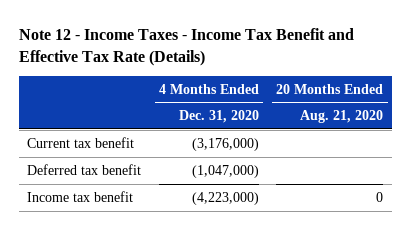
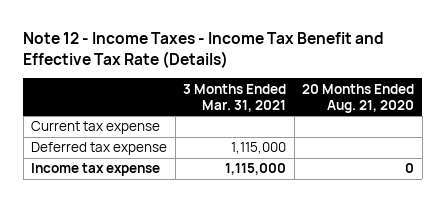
- | 4 Months Ended Dec. 31, 2020 | 20 Months Ended Aug. 21, 2020
+ | 3 Months Ended Mar. 31, 2021 | 20 Months Ended Aug. 21, 2020
- Current tax benefit | (3,176,000) |
- Deferred tax benefit | (1,047,000) |
- Income tax benefit | (4,223,000) | 0
+ Current tax expense
+ Deferred tax expense | 1,115,000 |
+ Income tax expense | 1,115,000 | 0

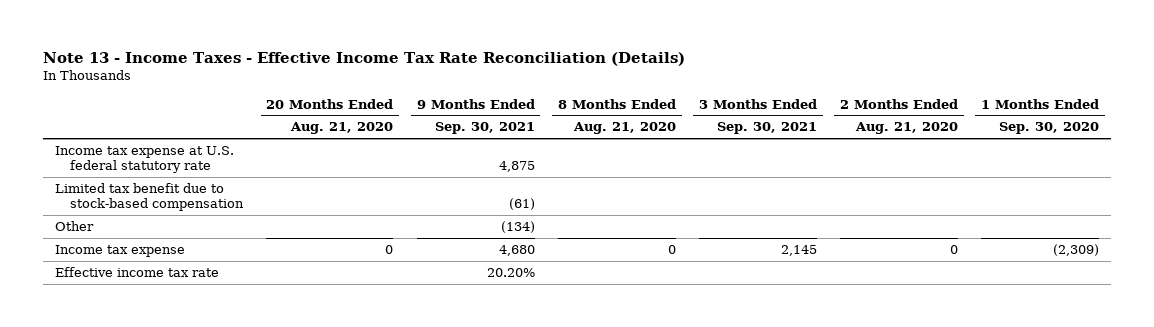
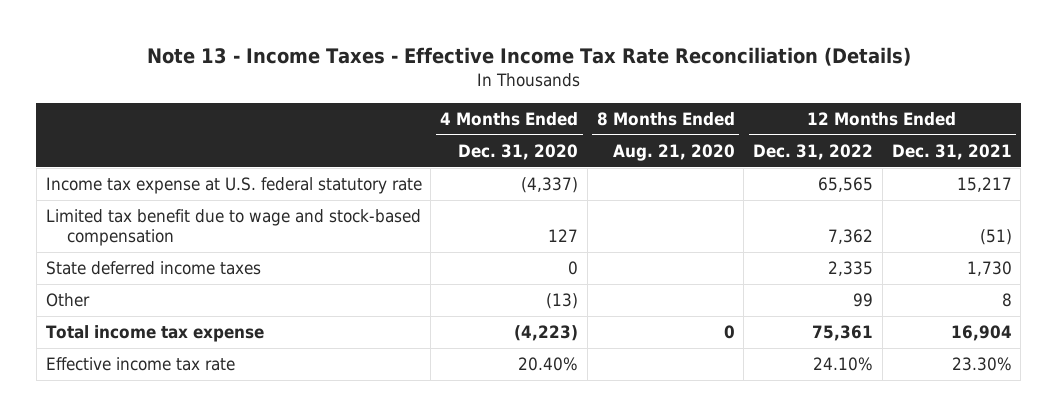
- | 20 Months Ended Aug. 21, 2020 | 9 Months Ended Sep. 30, 2021 | 8 Months Ended Aug. 21, 2020 | 3 Months Ended Sep. 30, 2021 | 2 Months Ended Aug. 21, 2020 | 1 Months Ended Sep. 30, 2020
+ | 4 Months Ended Dec. 31, 2020 | 8 Months Ended Aug. 21, 2020 | 12 Months Ended Dec. 31, 2022 | 12 Months Ended Dec. 31, 2021
- Limited tax benefit due to stock-based compensation | | (61) | | | |
+ Limited tax benefit due to wage and stock-based compensation | 127 | | 7,362 | (51)
+ State deferred income taxes | 0 | | 2,335 | 1,730
- Income tax expense | 0 | 4,680 | 0 | 2,145 | 0 | (2,309)
+ Total income tax expense | (4,223) | 0 | 75,361 | 16,904

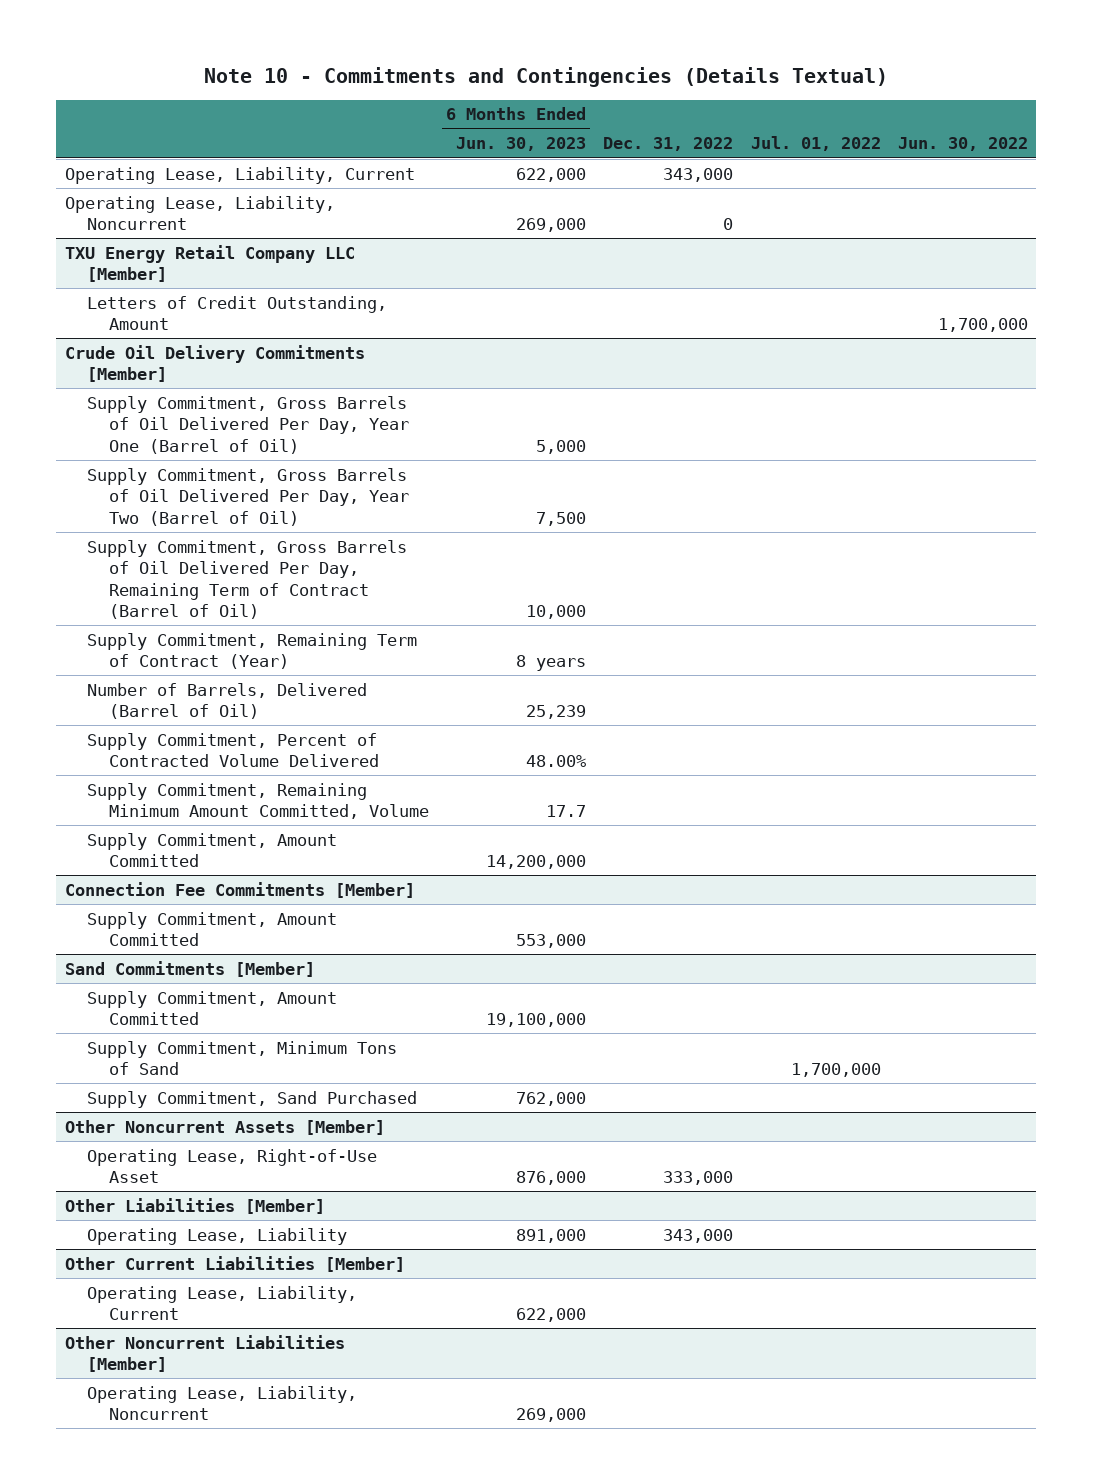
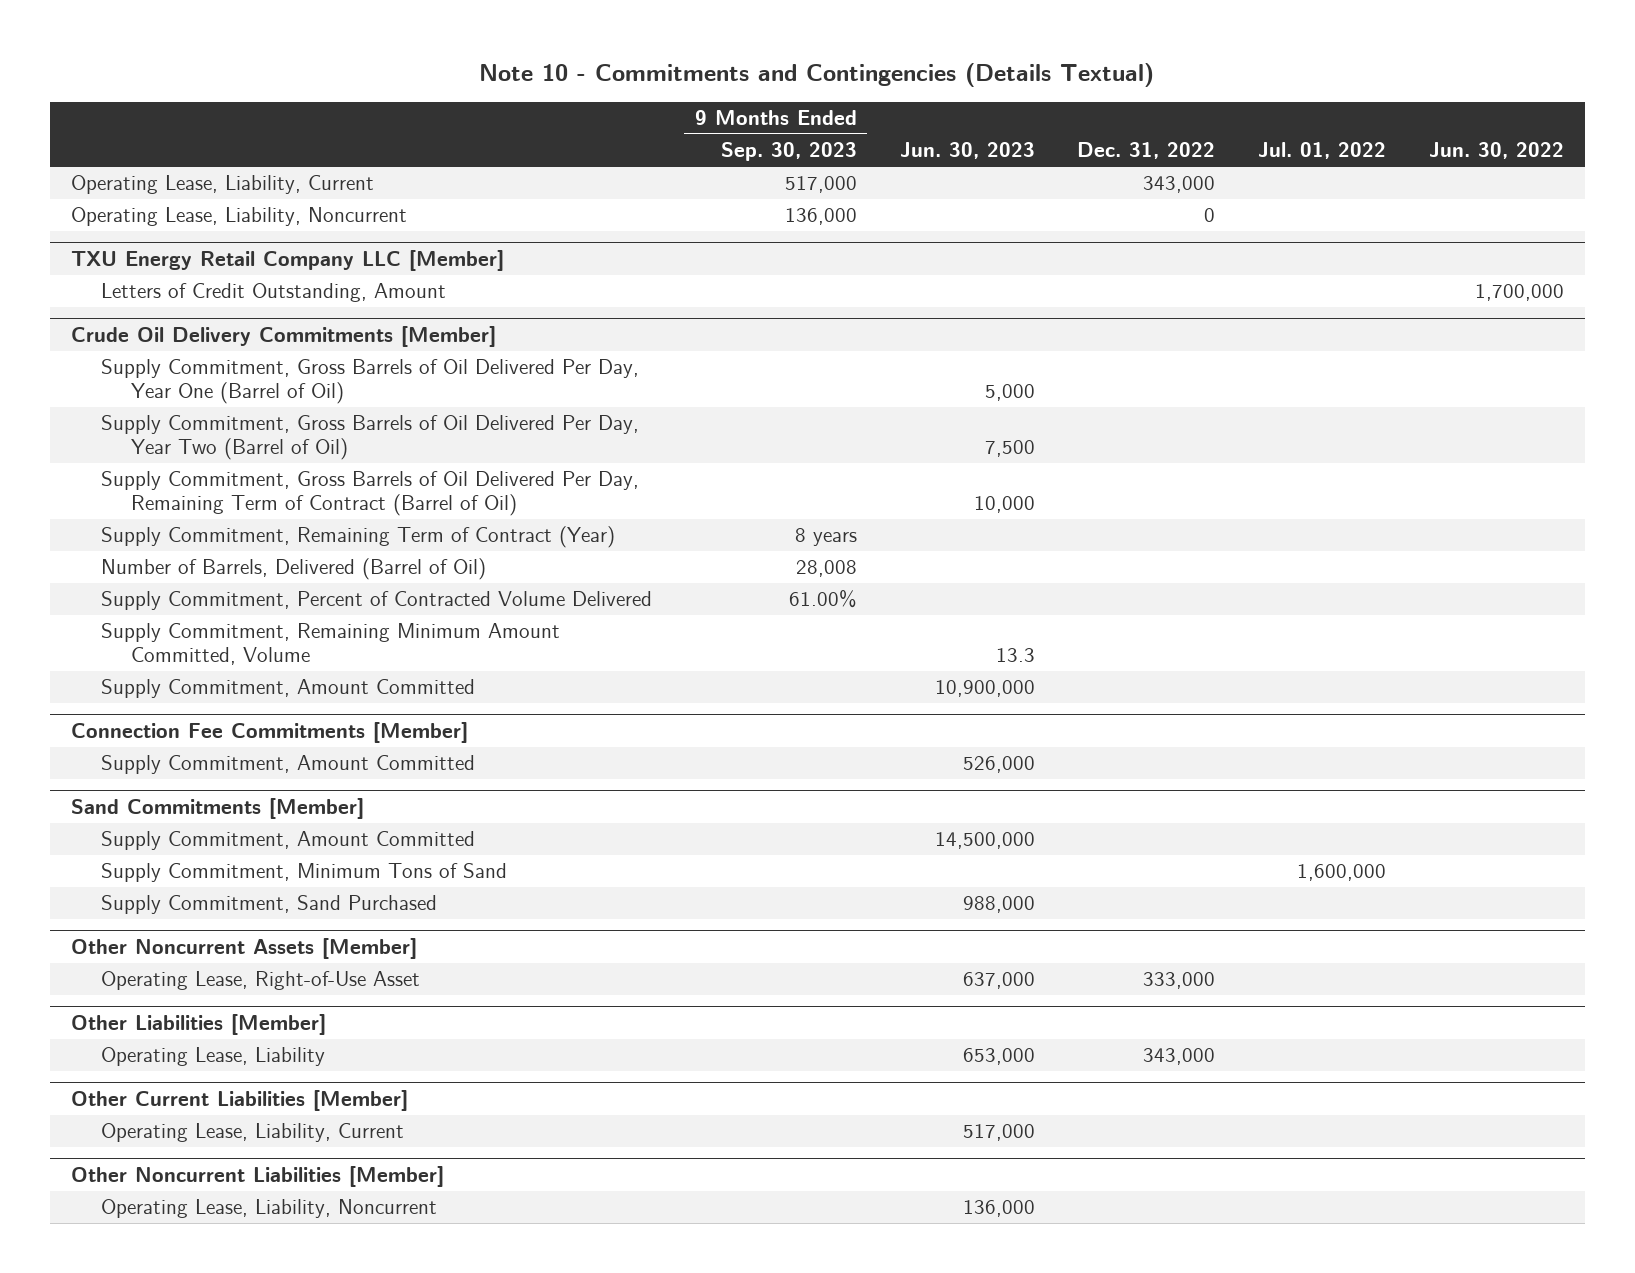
- | 6 Months Ended Jun. 30, 2023 | Dec. 31, 2022 | Jul. 01, 2022 | Jun. 30, 2022
+ | 9 Months Ended Sep. 30, 2023 | Jun. 30, 2023 | Dec. 31, 2022 | Jul. 01, 2022 | Jun. 30, 2022
@ Sand Commitments [Member]
- Supply Commitment, Minimum Tons of Sand | | | 1,700,000 |
+ Supply Commitment, Minimum Tons of Sand | | | | 1,600,000 |

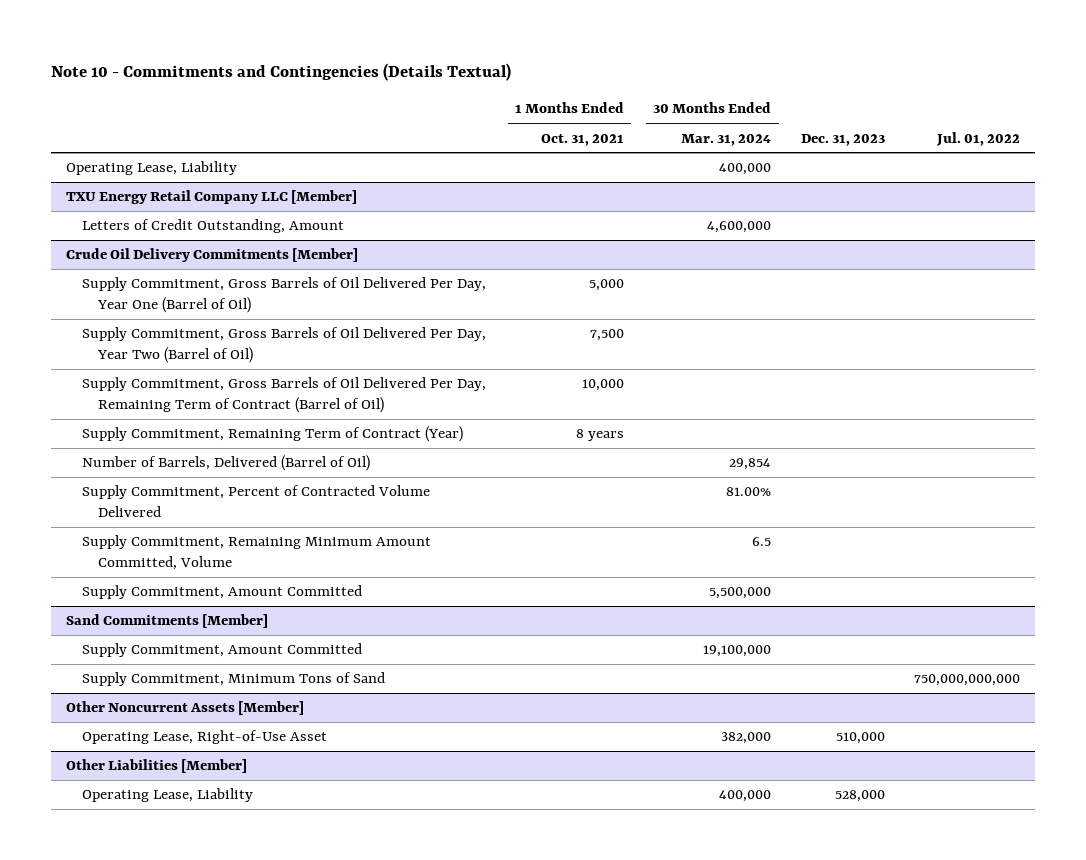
- | 9 Months Ended Sep. 30, 2023 | Jun. 30, 2023 | Dec. 31, 2022 | Jul. 01, 2022 | Jun. 30, 2022
+ | 1 Months Ended Oct. 31, 2021 | 30 Months Ended Mar. 31, 2024 | Dec. 31, 2023 | Jul. 01, 2022
- Operating Lease, Liability, Current | 517,000 | | 343,000 | |
- Operating Lease, Liability, Noncurrent | 136,000 | | 0 | |
+ Operating Lease, Liability | | 400,000 | |
- Connection Fee Commitments [Member]
- Supply Commitment, Amount Committed | | 526,000 | | |
@ Sand Commitments [Member]
- Supply Commitment, Minimum Tons of Sand | | | | 1,600,000 |
- Supply Commitment, Sand Purchased | | 988,000 | | |
+ Supply Commitment, Minimum Tons of Sand | | | | 750,000,000,000
- Other Current Liabilities [Member]
- Operating Lease, Liability, Current | | 517,000 | | |
- Other Noncurrent Liabilities [Member]
- Operating Lease, Liability, Noncurrent | | 136,000 | | |

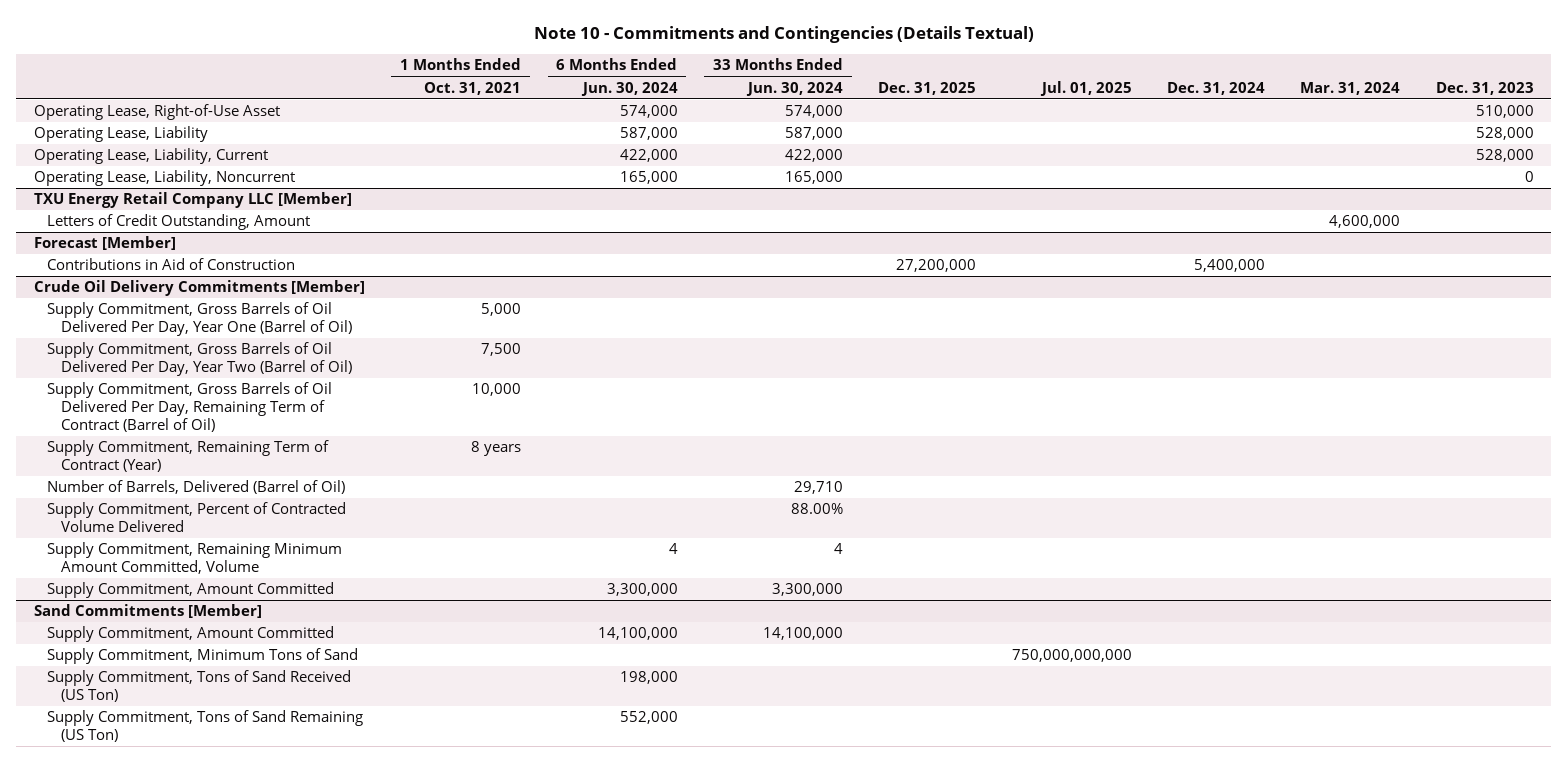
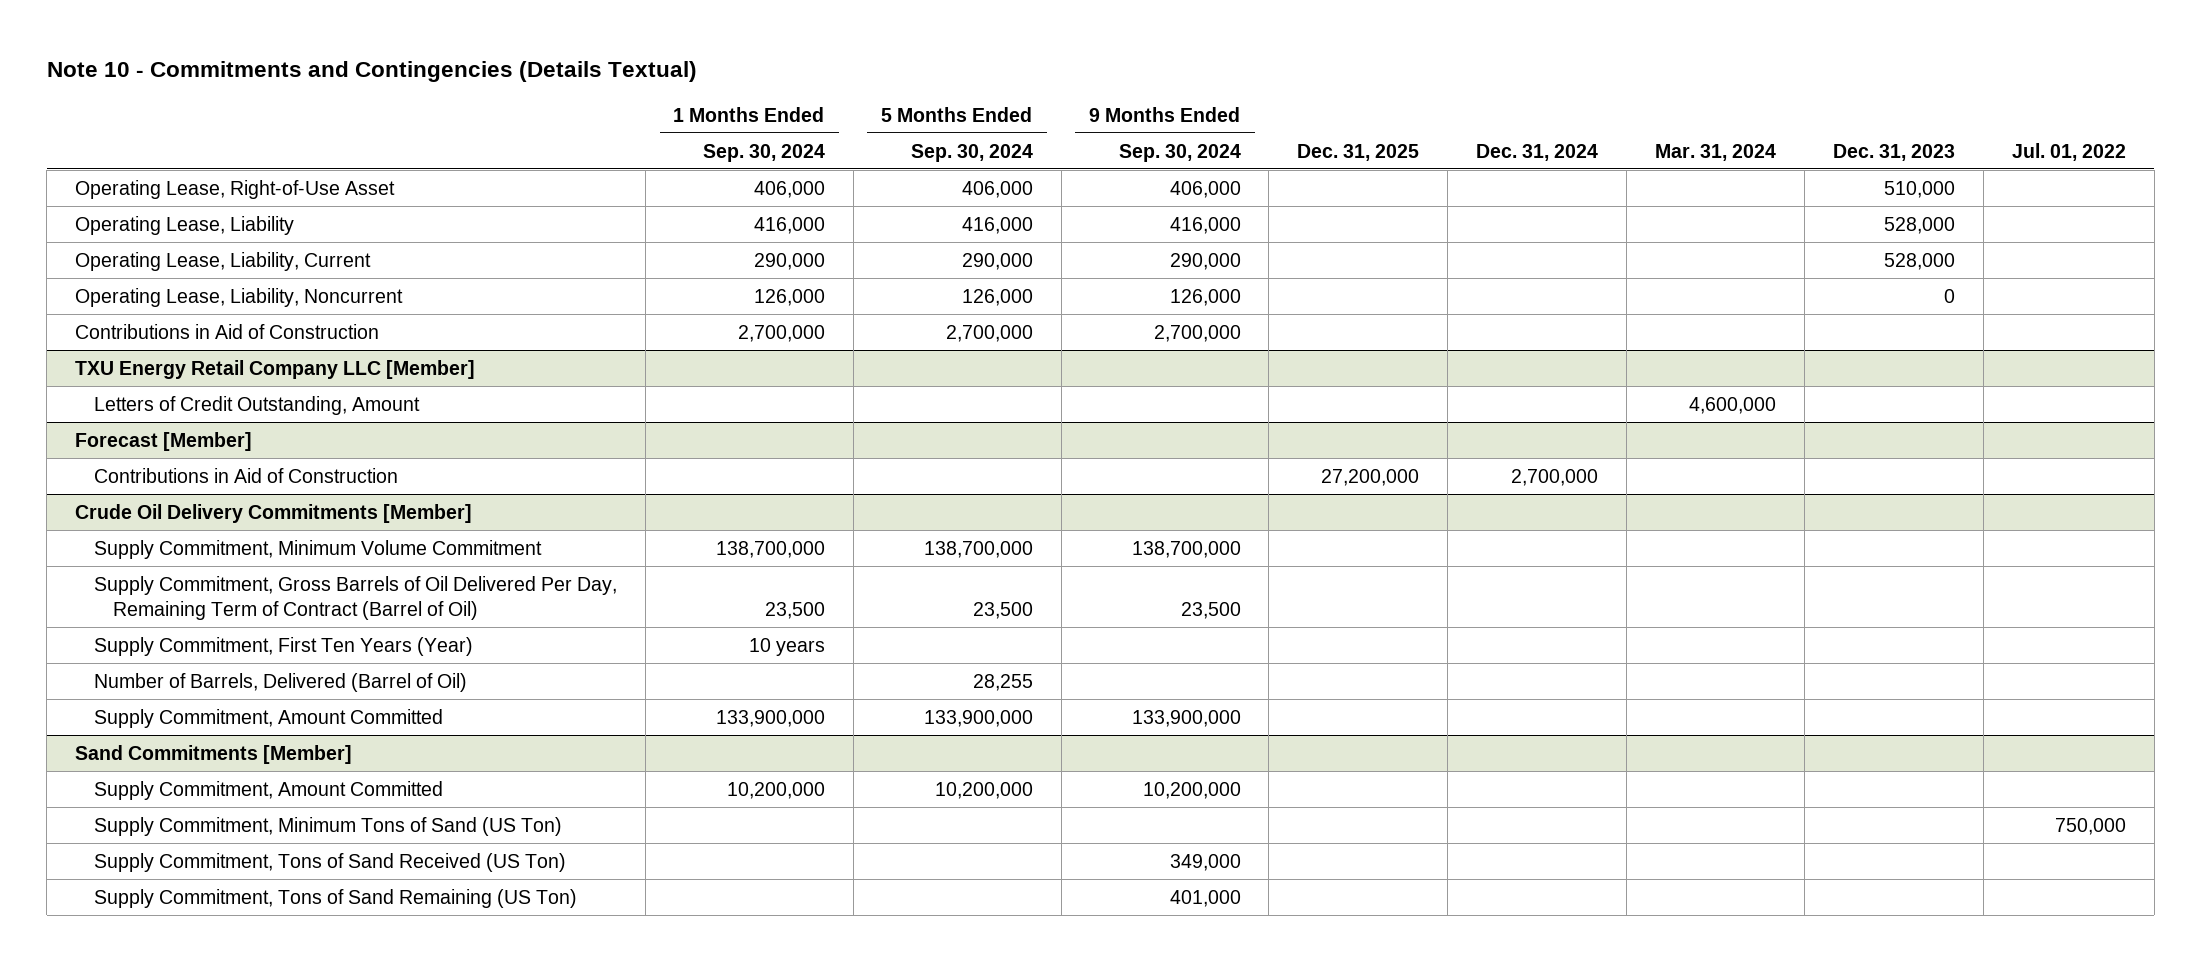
- | 1 Months Ended Oct. 31, 2021 | 6 Months Ended Jun. 30, 2024 | 33 Months Ended Jun. 30, 2024 | Dec. 31, 2025 | Jul. 01, 2025 | Dec. 31, 2024 | Mar. 31, 2024 | Dec. 31, 2023
+ | 1 Months Ended Sep. 30, 2024 | 5 Months Ended Sep. 30, 2024 | 9 Months Ended Sep. 30, 2024 | Dec. 31, 2025 | Dec. 31, 2024 | Mar. 31, 2024 | Dec. 31, 2023 | Jul. 01, 2022
+ Contributions in Aid of Construction | 2,700,000 | 2,700,000 | 2,700,000 | | | | |
@ Forecast [Member]
- Contributions in Aid of Construction | | | | 27,200,000 | | 5,400,000 | |
+ Contributions in Aid of Construction | | | | 27,200,000 | 2,700,000 | | |
@ Crude Oil Delivery Commitments [Member]
- Supply Commitment, Gross Barrels of Oil Delivered Per Day, Year One (Barrel of Oil) | 5,000 | | | | | | |
- Supply Commitment, Gross Barrels of Oil Delivered Per Day, Year Two (Barrel of Oil) | 7,500 | | | | | | |
+ Supply Commitment, Minimum Volume Commitment | 138,700,000 | 138,700,000 | 138,700,000 | | | | |
- Supply Commitment, Remaining Term of Contract (Year) | 8 years | | | | | | |
+ Supply Commitment, First Ten Years (Year) | 10 years | | | | | | |
- Supply Commitment, Percent of Contracted Volume Delivered | | | 88.00% | | | | |
- Supply Commitment, Remaining Minimum Amount Committed, Volume | | 4 | 4 | | | | |
@ Sand Commitments [Member]
- Supply Commitment, Minimum Tons of Sand | | | | | 750,000,000,000 | | |
+ Supply Commitment, Minimum Tons of Sand (US Ton) | | | | | | | | 750,000

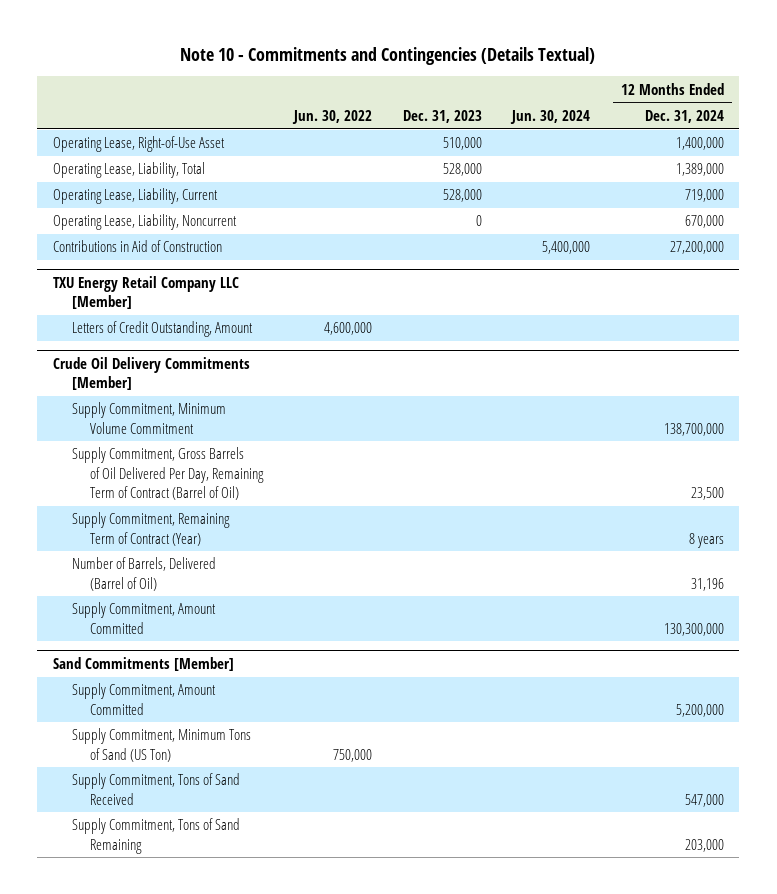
- | 1 Months Ended Sep. 30, 2024 | 5 Months Ended Sep. 30, 2024 | 9 Months Ended Sep. 30, 2024 | Dec. 31, 2025 | Dec. 31, 2024 | Mar. 31, 2024 | Dec. 31, 2023 | Jul. 01, 2022
+ | Jun. 30, 2022 | Dec. 31, 2023 | Jun. 30, 2024 | 12 Months Ended Dec. 31, 2024
- Operating Lease, Liability | 416,000 | 416,000 | 416,000 | | | | 528,000 |
+ Operating Lease, Liability, Total | | 528,000 | | 1,389,000
- Forecast [Member]
- Contributions in Aid of Construction | | | | 27,200,000 | 2,700,000 | | |
@ Crude Oil Delivery Commitments [Member]
- Supply Commitment, First Ten Years (Year) | 10 years | | | | | | |
+ Supply Commitment, Remaining Term of Contract (Year) | | | | 8 years
@ Sand Commitments [Member]
- Supply Commitment, Tons of Sand Received (US Ton) | | | 349,000 | | | | |
- Supply Commitment, Tons of Sand Remaining (US Ton) | | | 401,000 | | | | |
+ Supply Commitment, Tons of Sand Received | | | | 547,000
+ Supply Commitment, Tons of Sand Remaining | | | | 203,000

